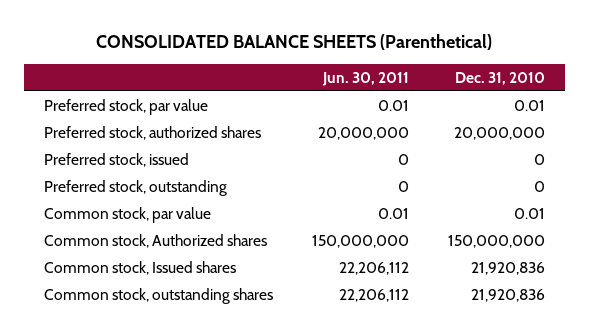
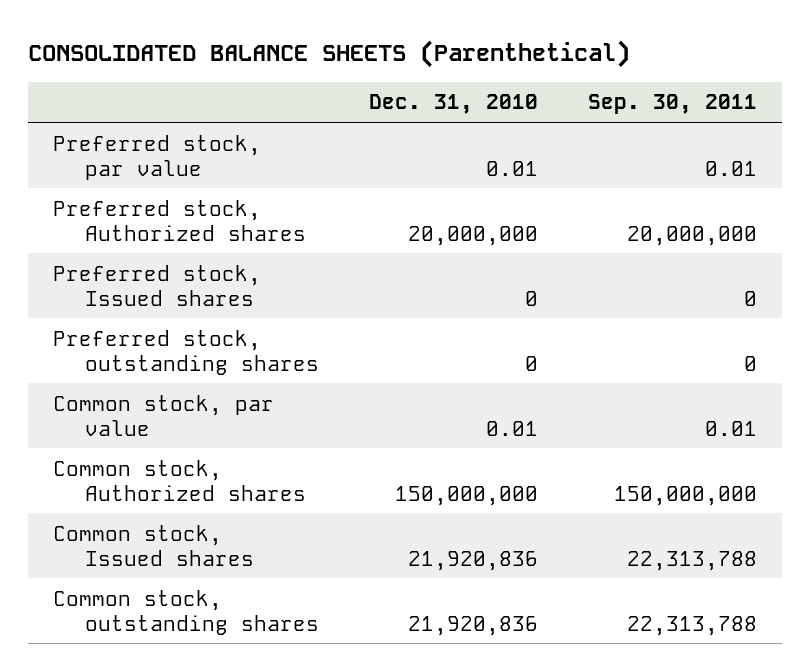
- | Jun. 30, 2011 | Dec. 31, 2010
+ | Dec. 31, 2010 | Sep. 30, 2011
- Preferred stock, authorized shares | 20,000,000 | 20,000,000
- Preferred stock, issued | 0 | 0
- Preferred stock, outstanding | 0 | 0
+ Preferred stock, Authorized shares | 20,000,000 | 20,000,000
+ Preferred stock, Issued shares | 0 | 0
+ Preferred stock, outstanding shares | 0 | 0

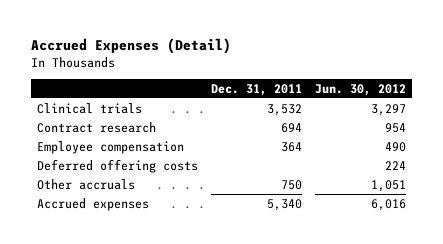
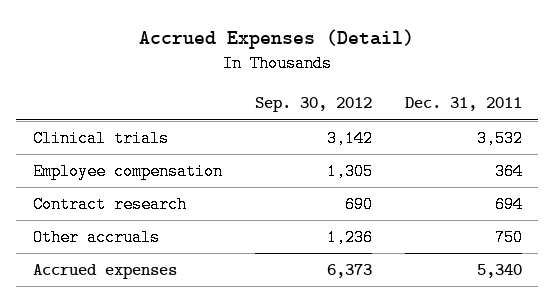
- | Dec. 31, 2011 | Jun. 30, 2012
+ | Sep. 30, 2012 | Dec. 31, 2011
- Deferred offering costs | | 224
moved down: Contract research | 690 | 694

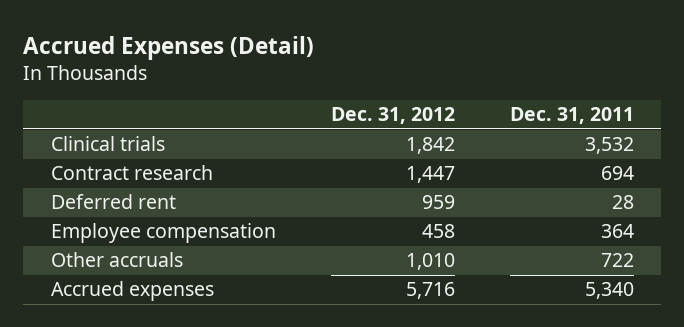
- | Sep. 30, 2012 | Dec. 31, 2011
+ | Dec. 31, 2012 | Dec. 31, 2011
- Other accruals | 1,236 | 750
+ Deferred rent | 959 | 28
moved down: Employee compensation | 458 | 364
+ Other accruals | 1,010 | 722

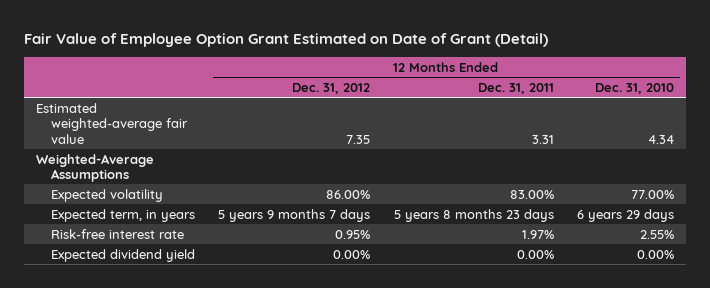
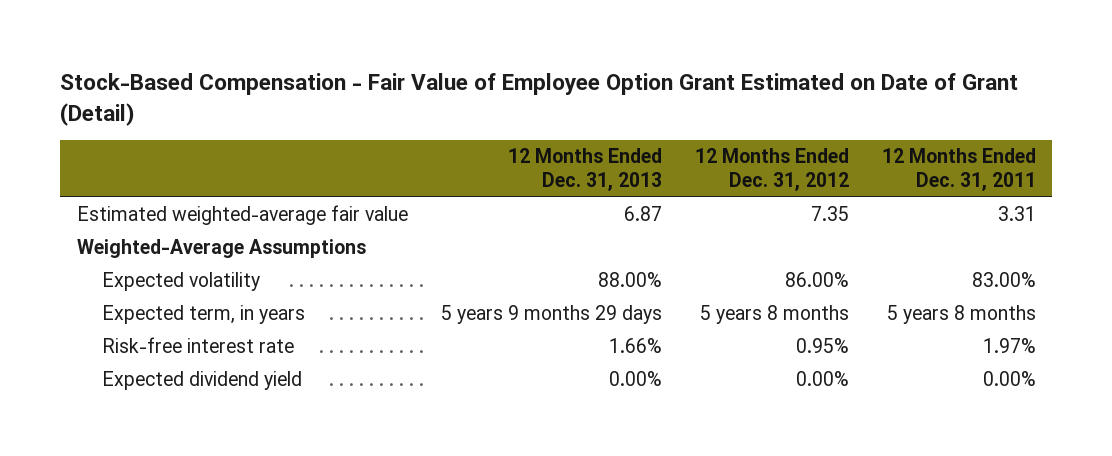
- Fair Value of Employee Option Grant Estimated on Date of Grant (Detail)
+ Stock-Based Compensation - Fair Value of Employee Option Grant Estimated on Date of Grant (Detail)
- | 12 Months Ended Dec. 31, 2012 | 12 Months Ended Dec. 31, 2011 | 12 Months Ended Dec. 31, 2010
+ | 12 Months Ended Dec. 31, 2013 | 12 Months Ended Dec. 31, 2012 | 12 Months Ended Dec. 31, 2011
- Expected term, in years | 5 years 9 months 7 days | 5 years 8 months 23 days | 6 years 29 days
+ Expected term, in years | 5 years 9 months 29 days | 5 years 8 months | 5 years 8 months

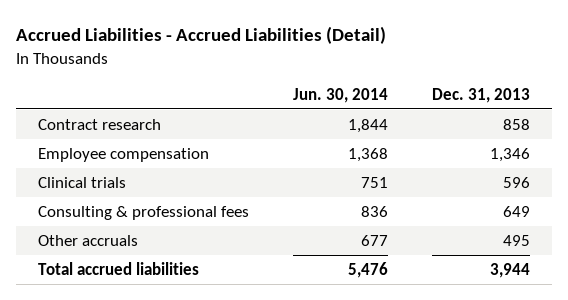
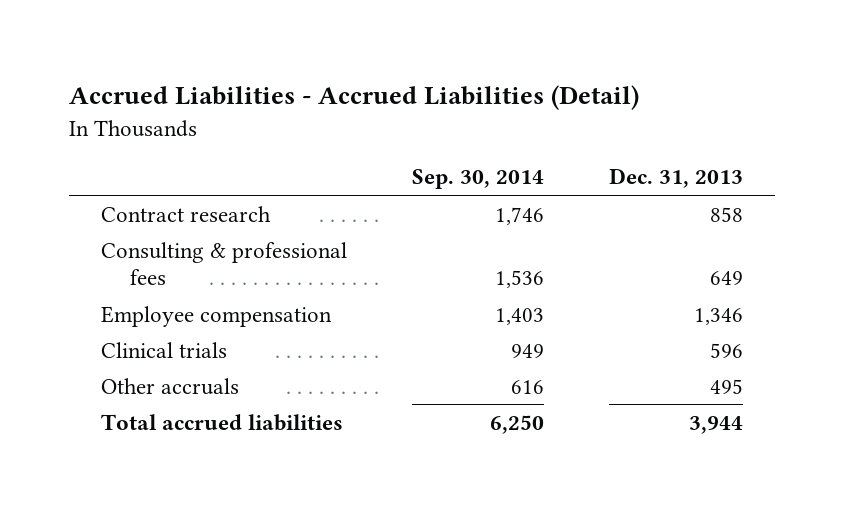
- | Jun. 30, 2014 | Dec. 31, 2013
+ | Sep. 30, 2014 | Dec. 31, 2013
moved up: Consulting & professional fees | 1,536 | 649

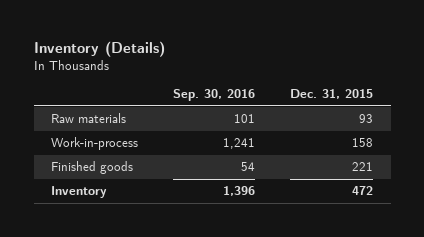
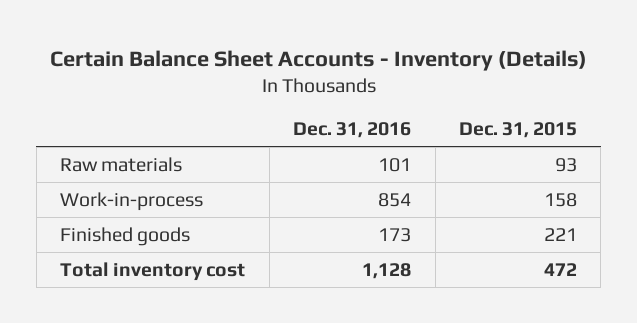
- Inventory (Details)
+ Certain Balance Sheet Accounts - Inventory (Details)
- | Sep. 30, 2016 | Dec. 31, 2015
+ | Dec. 31, 2016 | Dec. 31, 2015
- Inventory | 1,396 | 472
+ Total inventory cost | 1,128 | 472

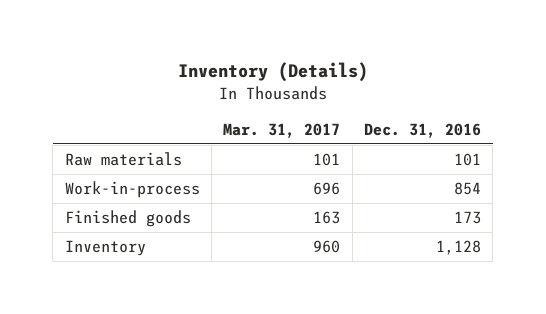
- Certain Balance Sheet Accounts - Inventory (Details)
+ Inventory (Details)
- | Dec. 31, 2016 | Dec. 31, 2015
+ | Mar. 31, 2017 | Dec. 31, 2016
- Total inventory cost | 1,128 | 472
+ Inventory | 960 | 1,128

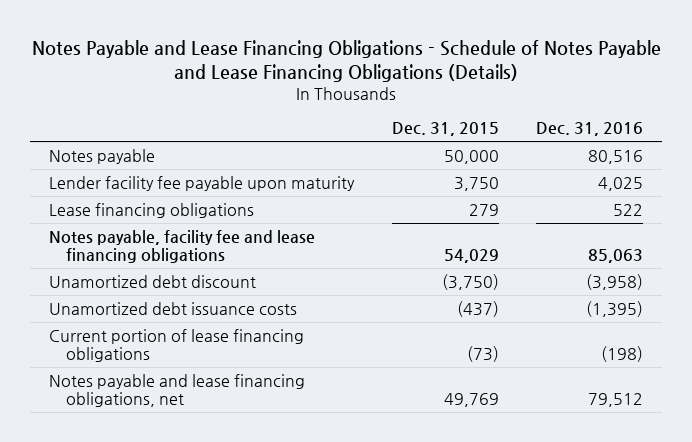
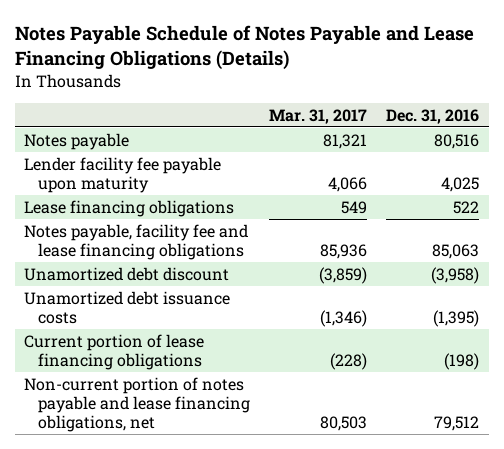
- Notes Payable and Lease Financing Obligations - Schedule of Notes Payable and Lease Financing Obligations (Details)
+ Notes Payable Schedule of Notes Payable and Lease Financing Obligations (Details)
- | Dec. 31, 2015 | Dec. 31, 2016
+ | Mar. 31, 2017 | Dec. 31, 2016
- Notes payable and lease financing obligations, net | 49,769 | 79,512
+ Non-current portion of notes payable and lease financing obligations, net | 80,503 | 79,512

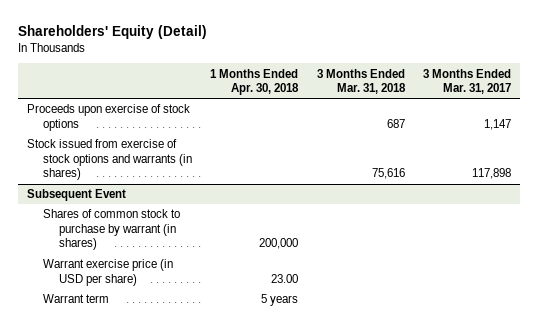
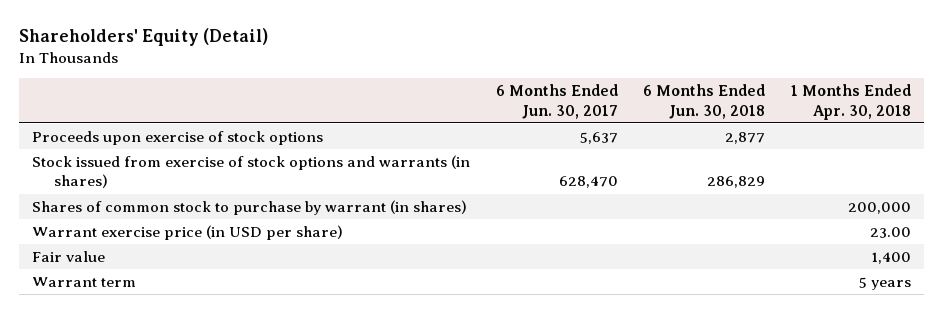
- | 1 Months Ended Apr. 30, 2018 | 3 Months Ended Mar. 31, 2018 | 3 Months Ended Mar. 31, 2017
+ | 6 Months Ended Jun. 30, 2017 | 6 Months Ended Jun. 30, 2018 | 1 Months Ended Apr. 30, 2018
- Subsequent Event
+ Fair value | | | 1,400

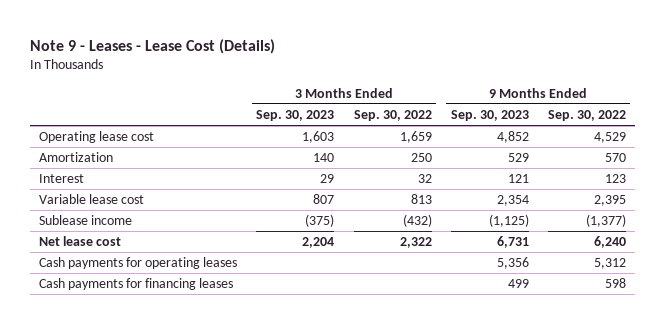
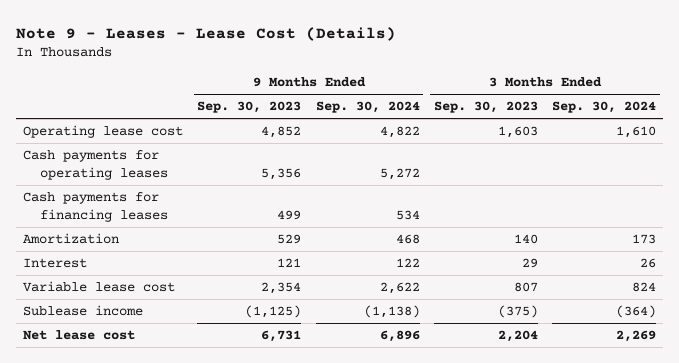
- | 3 Months Ended Sep. 30, 2023 | 3 Months Ended Sep. 30, 2022 | 9 Months Ended Sep. 30, 2023 | 9 Months Ended Sep. 30, 2022
+ | 9 Months Ended Sep. 30, 2023 | 9 Months Ended Sep. 30, 2024 | 3 Months Ended Sep. 30, 2023 | 3 Months Ended Sep. 30, 2024
moved up: Cash payments for operating leases | 5,356 | 5,272 | |
moved up: Cash payments for financing leases | 499 | 534 | |

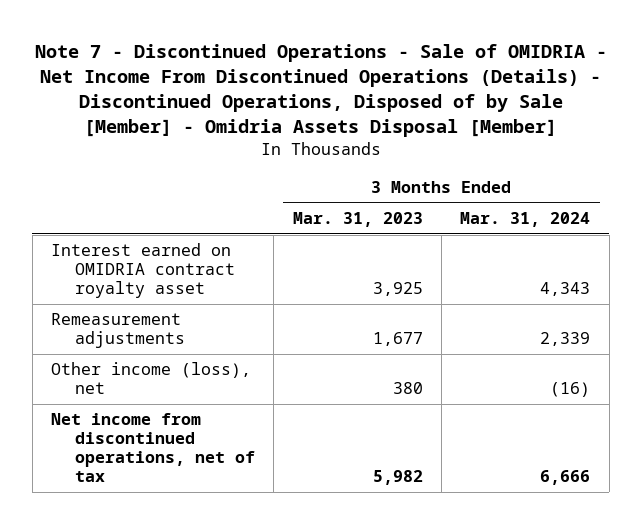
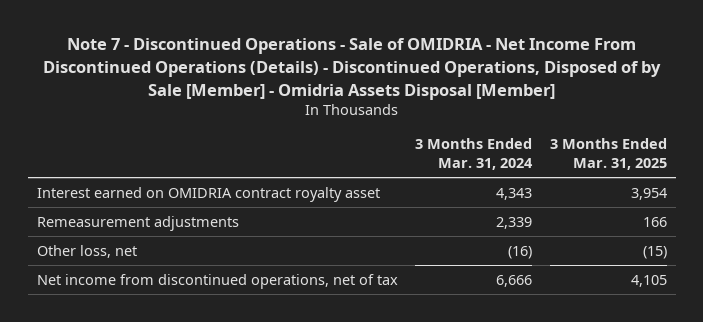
- | 3 Months Ended Mar. 31, 2023 | 3 Months Ended Mar. 31, 2024
+ | 3 Months Ended Mar. 31, 2024 | 3 Months Ended Mar. 31, 2025
- Other income (loss), net | 380 | (16)
+ Other loss, net | (16) | (15)

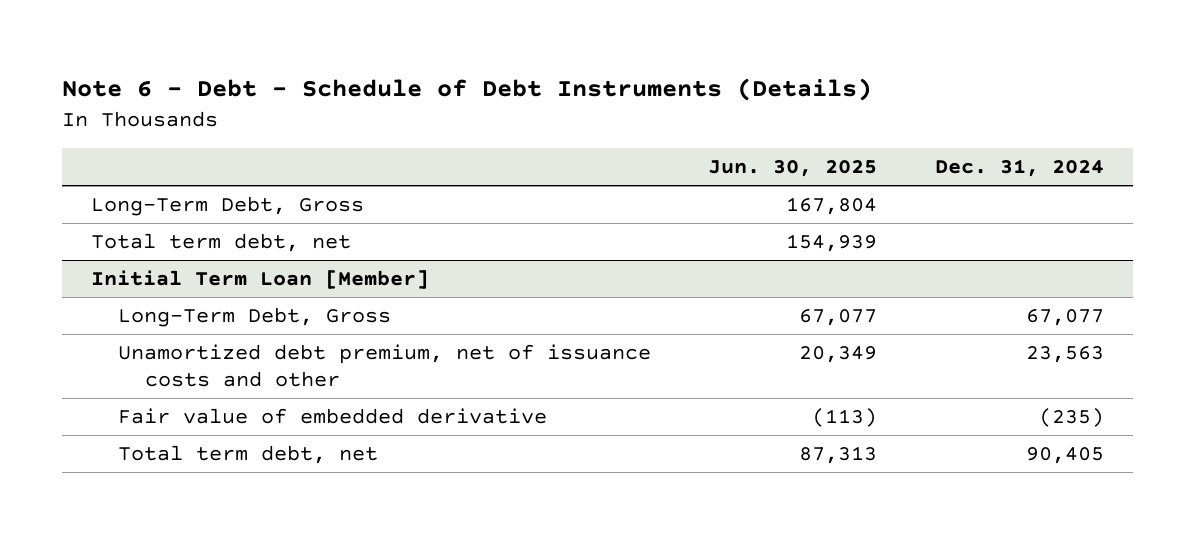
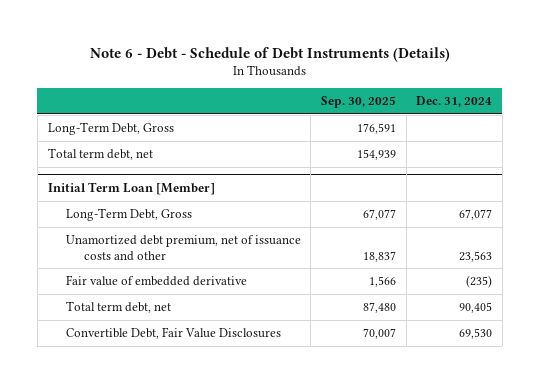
- | Jun. 30, 2025 | Dec. 31, 2024
+ | Sep. 30, 2025 | Dec. 31, 2024
@ Initial Term Loan [Member]
+ Convertible Debt, Fair Value Disclosures | 70,007 | 69,530

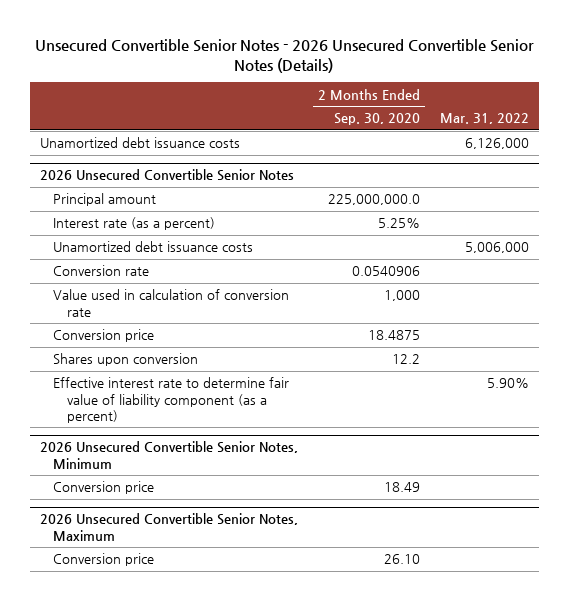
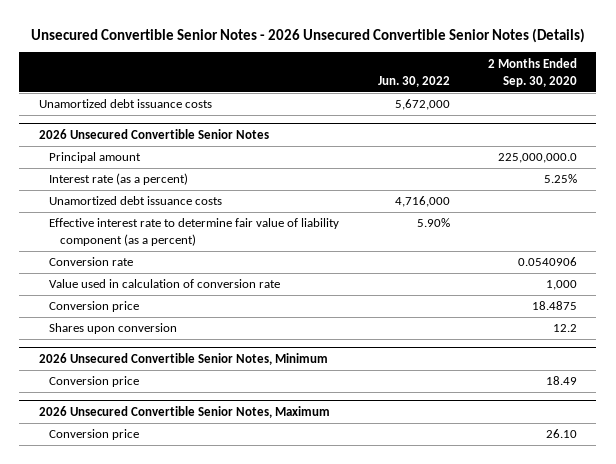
- | 2 Months Ended Sep. 30, 2020 | Mar. 31, 2022
+ | Jun. 30, 2022 | 2 Months Ended Sep. 30, 2020
@ 2026 Unsecured Convertible Senior Notes
moved up: Effective interest rate to determine fair value of liability component (as a percent) | 5.90% |

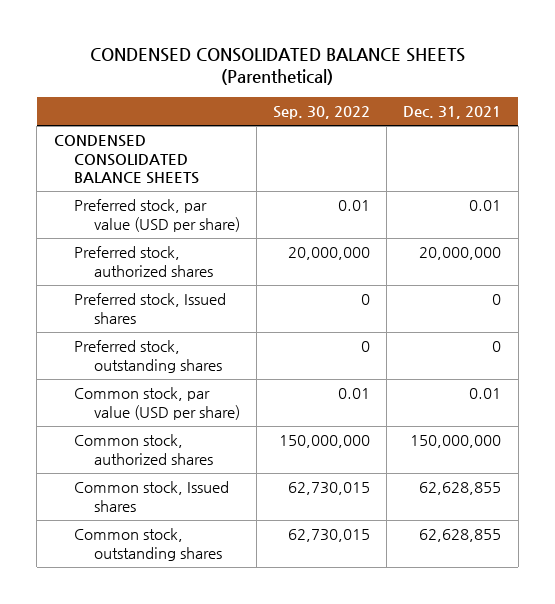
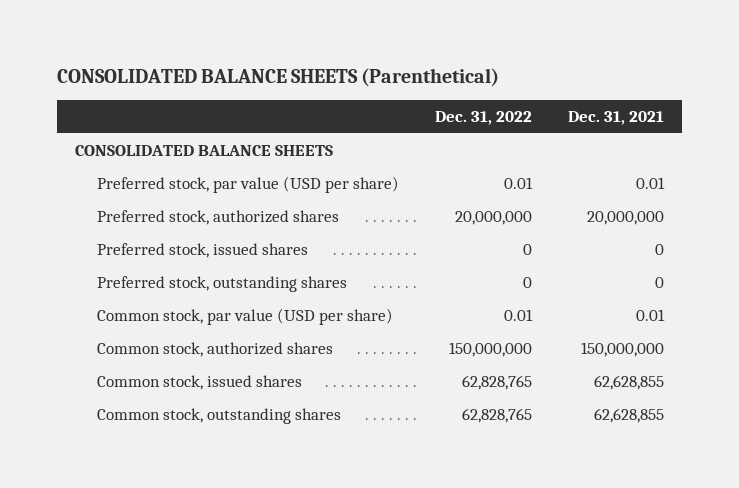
- CONDENSED CONSOLIDATED BALANCE SHEETS (Parenthetical)
+ CONSOLIDATED BALANCE SHEETS (Parenthetical)
- | Sep. 30, 2022 | Dec. 31, 2021
+ | Dec. 31, 2022 | Dec. 31, 2021
- CONDENSED CONSOLIDATED BALANCE SHEETS
+ CONSOLIDATED BALANCE SHEETS
- Preferred stock, Issued shares | 0 | 0
+ Preferred stock, issued shares | 0 | 0
- Common stock, Issued shares | 62,730,015 | 62,628,855
+ Common stock, issued shares | 62,828,765 | 62,628,855

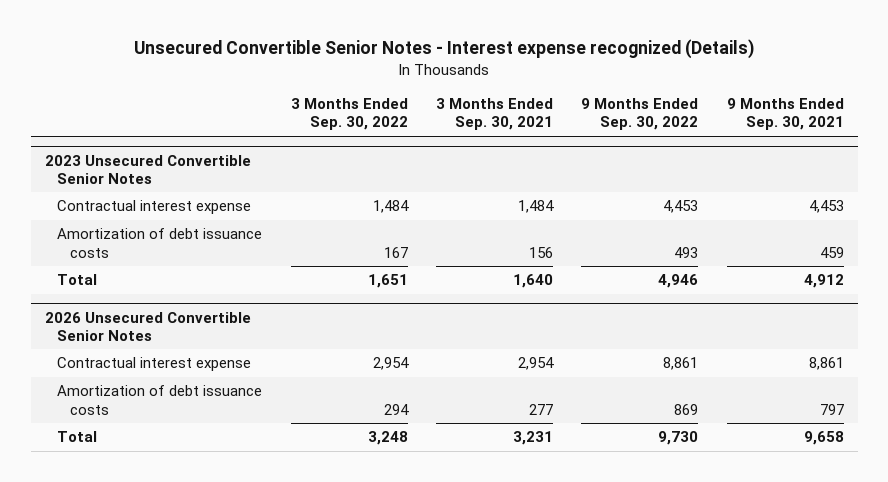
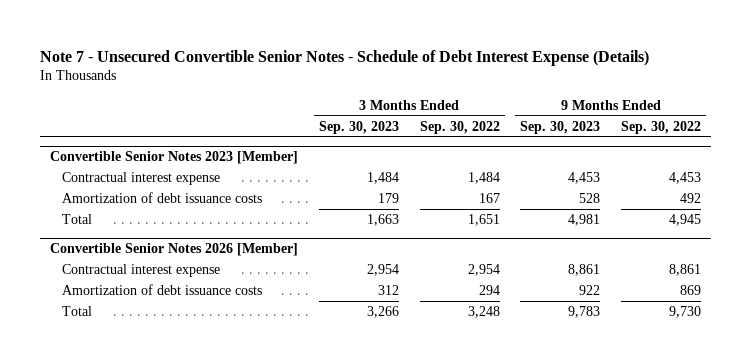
- Unsecured Convertible Senior Notes - Interest expense recognized (Details)
+ Note 7 - Unsecured Convertible Senior Notes - Schedule of Debt Interest Expense (Details)
- | 3 Months Ended Sep. 30, 2022 | 3 Months Ended Sep. 30, 2021 | 9 Months Ended Sep. 30, 2022 | 9 Months Ended Sep. 30, 2021
+ | 3 Months Ended Sep. 30, 2023 | 3 Months Ended Sep. 30, 2022 | 9 Months Ended Sep. 30, 2023 | 9 Months Ended Sep. 30, 2022
- 2023 Unsecured Convertible Senior Notes
+ Convertible Senior Notes 2023 [Member]
- Amortization of debt issuance costs | 167 | 156 | 493 | 459
- Total | 1,651 | 1,640 | 4,946 | 4,912
- 2026 Unsecured Convertible Senior Notes
+ Amortization of debt issuance costs | 179 | 167 | 528 | 492
+ Total | 1,663 | 1,651 | 4,981 | 4,945
+ Convertible Senior Notes 2026 [Member]

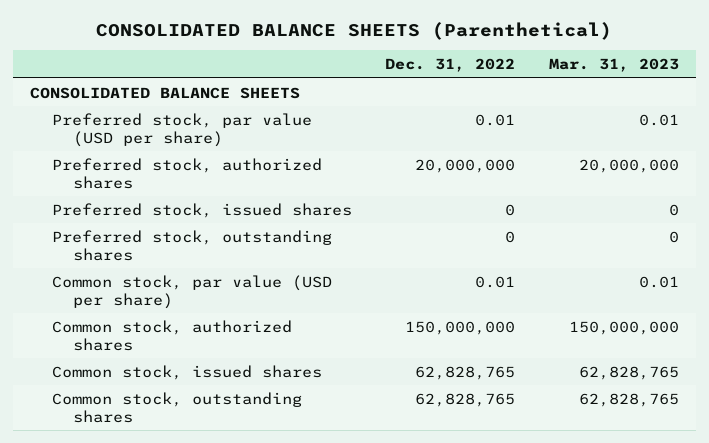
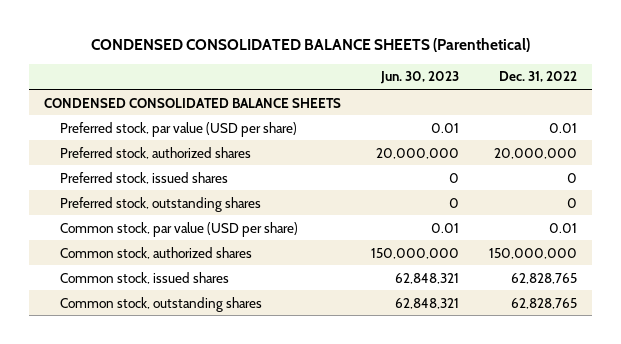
- CONSOLIDATED BALANCE SHEETS (Parenthetical)
+ CONDENSED CONSOLIDATED BALANCE SHEETS (Parenthetical)
- | Dec. 31, 2022 | Mar. 31, 2023
+ | Jun. 30, 2023 | Dec. 31, 2022
- CONSOLIDATED BALANCE SHEETS
+ CONDENSED CONSOLIDATED BALANCE SHEETS

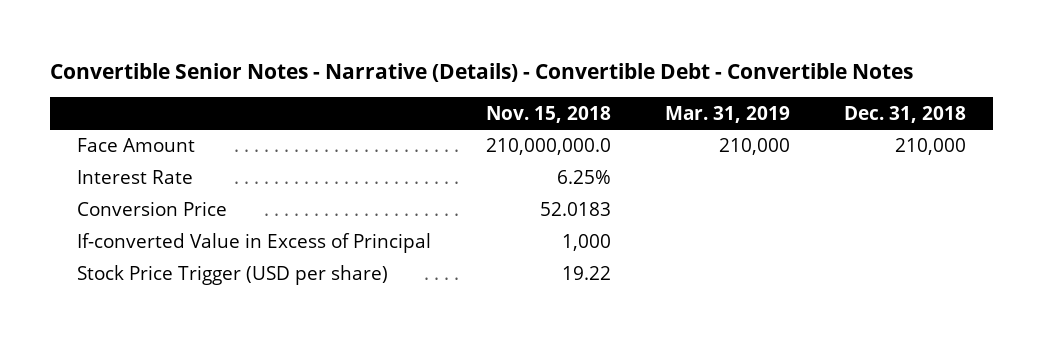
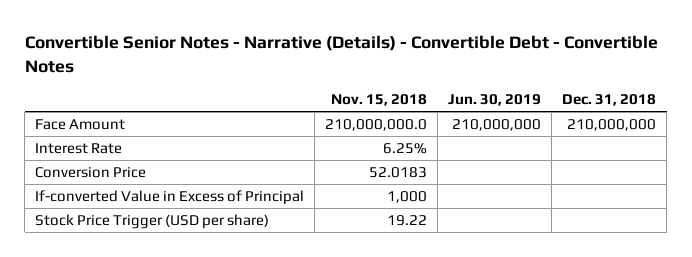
- | Nov. 15, 2018 | Mar. 31, 2019 | Dec. 31, 2018
+ | Nov. 15, 2018 | Jun. 30, 2019 | Dec. 31, 2018
- Face Amount | 210,000,000.0 | 210,000 | 210,000
+ Face Amount | 210,000,000.0 | 210,000,000 | 210,000,000

